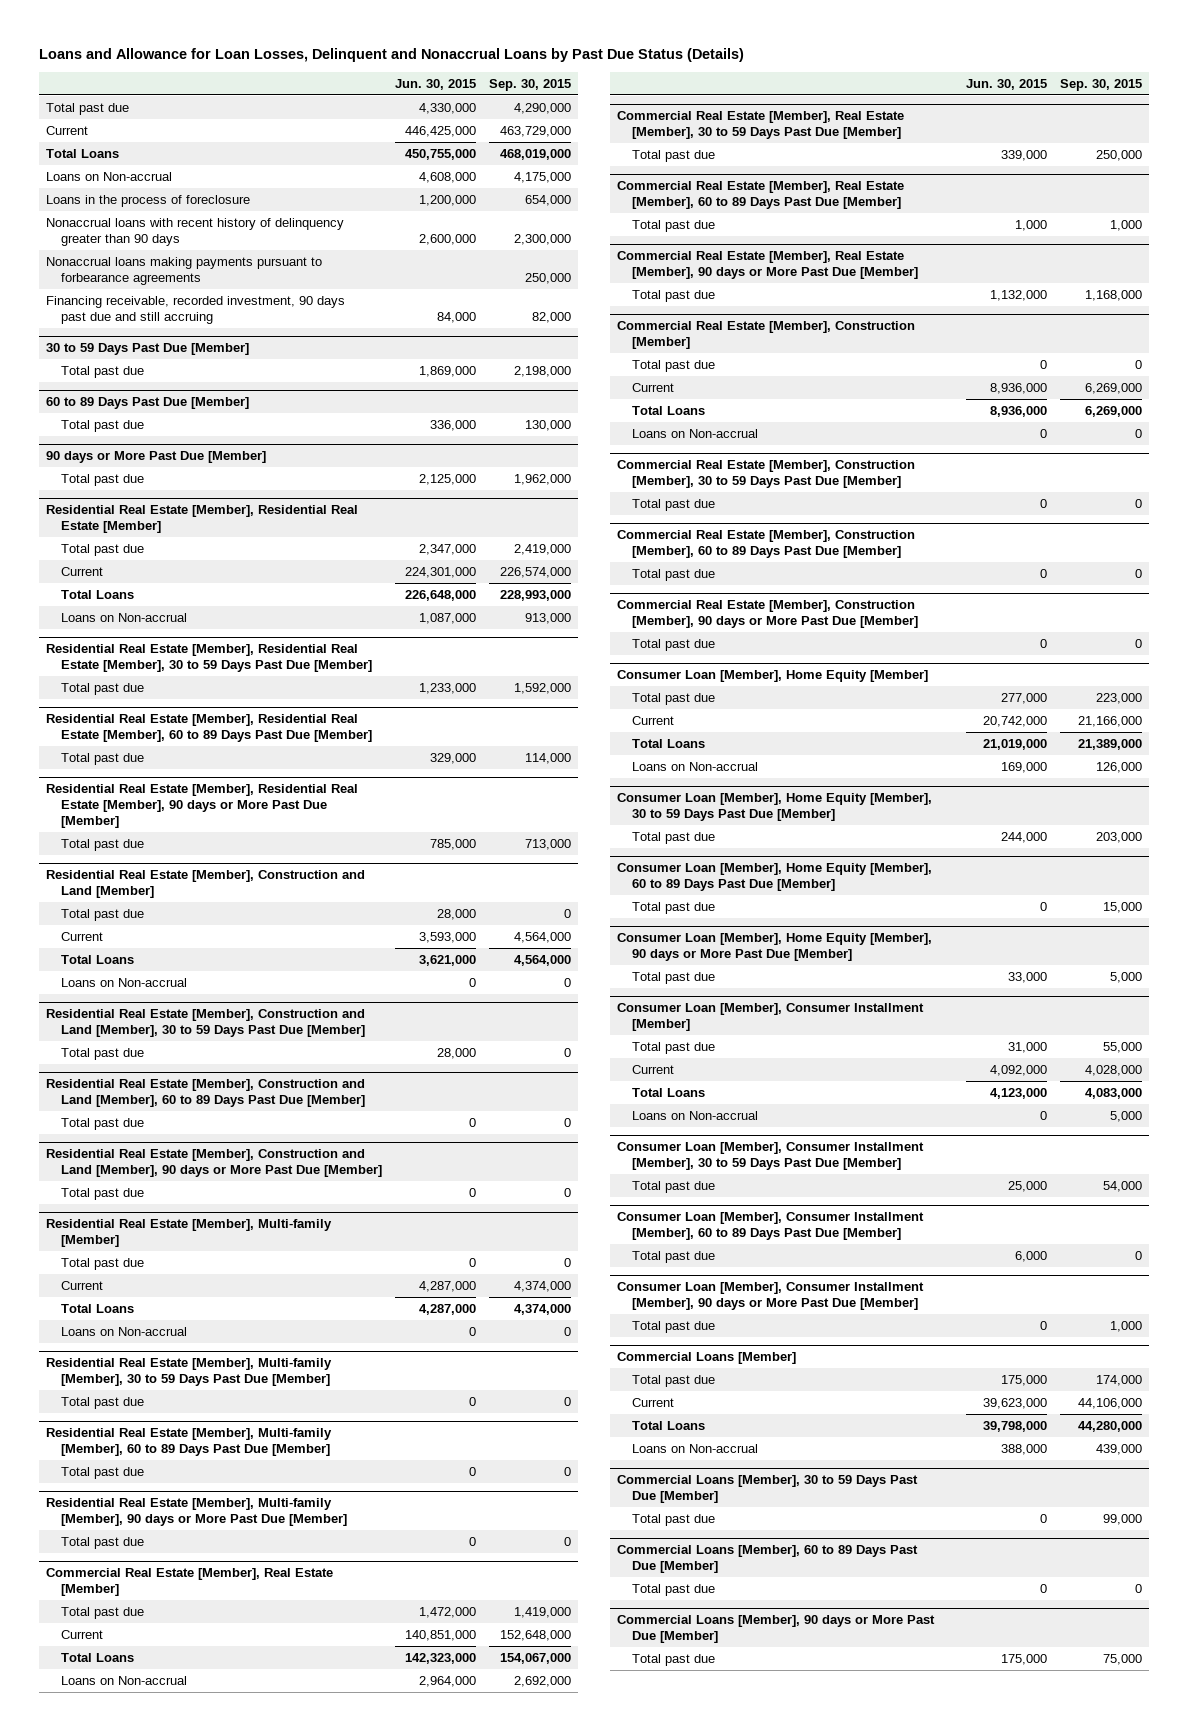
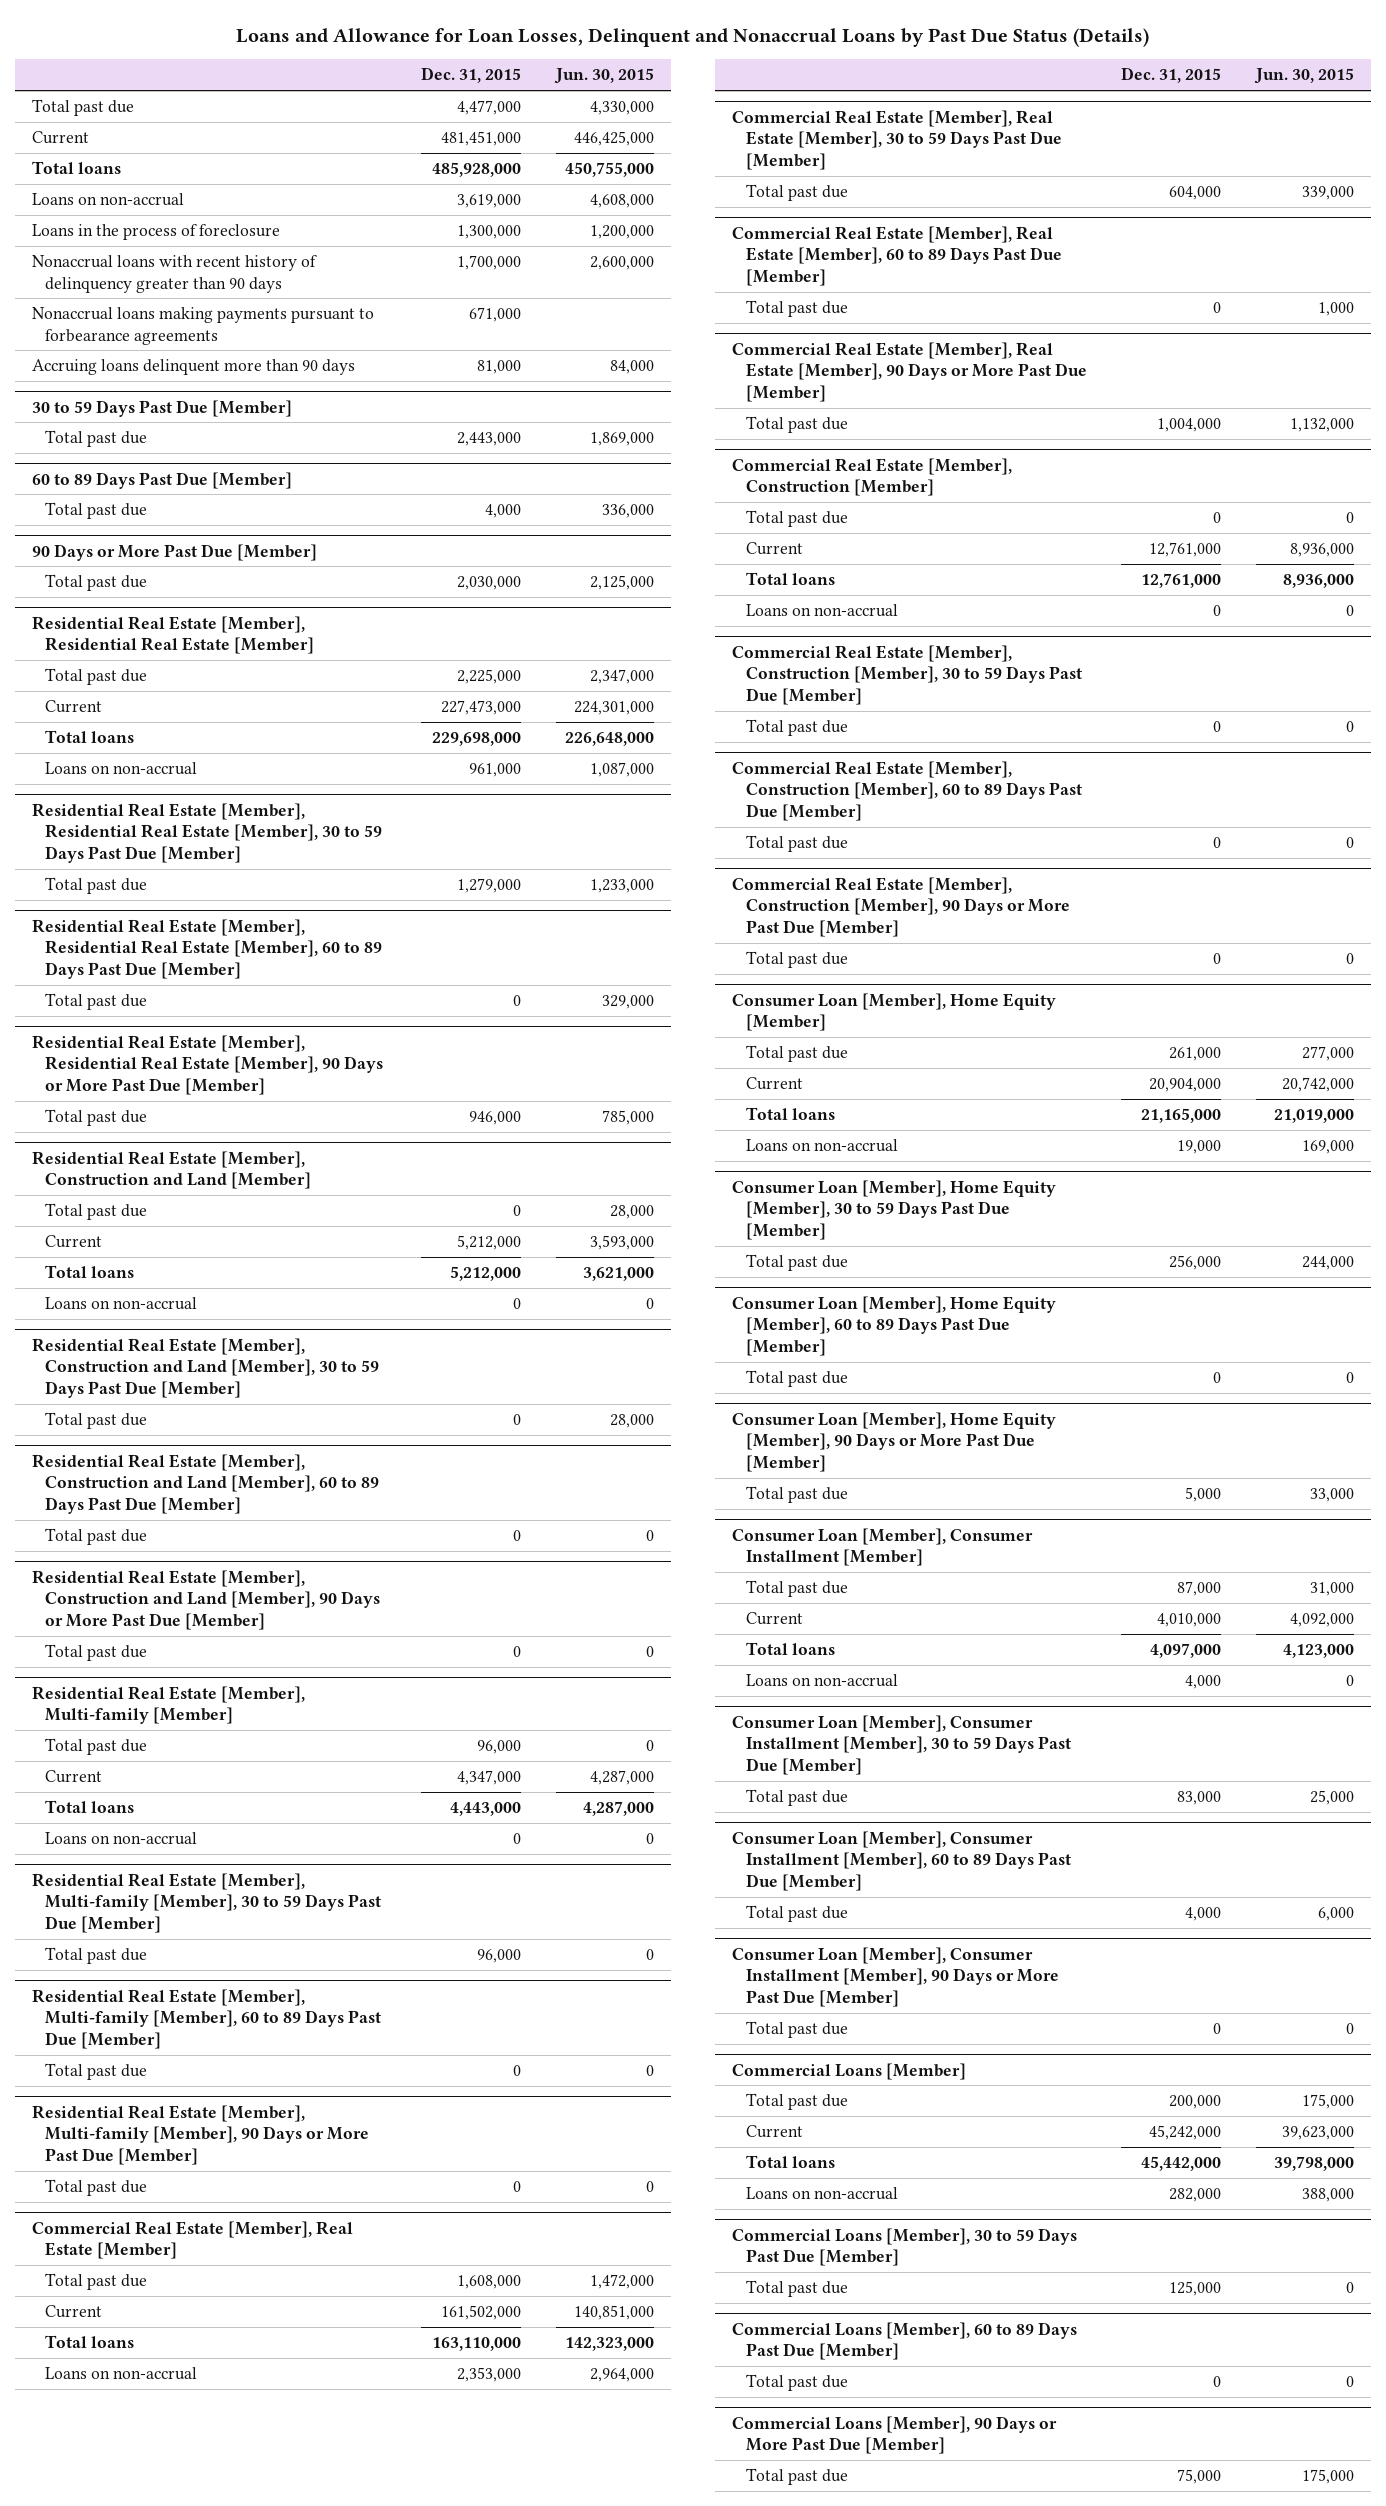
- | Jun. 30, 2015 | Sep. 30, 2015
+ | Dec. 31, 2015 | Jun. 30, 2015
- Total Loans | 450,755,000 | 468,019,000
- Loans on Non-accrual | 4,608,000 | 4,175,000
+ Total loans | 485,928,000 | 450,755,000
+ Loans on non-accrual | 3,619,000 | 4,608,000
- Financing receivable, recorded investment, 90 days past due and still accruing | 84,000 | 82,000
+ Accruing loans delinquent more than 90 days | 81,000 | 84,000
- 90 days or More Past Due [Member]
+ 90 Days or More Past Due [Member]
@ Residential Real Estate [Member], Residential Real Estate [Member]
- Total Loans | 226,648,000 | 228,993,000
- Loans on Non-accrual | 1,087,000 | 913,000
+ Total loans | 229,698,000 | 226,648,000
+ Loans on non-accrual | 961,000 | 1,087,000
- Residential Real Estate [Member], Residential Real Estate [Member], 90 days or More Past Due [Member]
+ Residential Real Estate [Member], Residential Real Estate [Member], 90 Days or More Past Due [Member]
@ Residential Real Estate [Member], Construction and Land [Member]
- Total Loans | 3,621,000 | 4,564,000
- Loans on Non-accrual | 0 | 0
+ Total loans | 5,212,000 | 3,621,000
+ Loans on non-accrual | 0 | 0
- Residential Real Estate [Member], Construction and Land [Member], 90 days or More Past Due [Member]
+ Residential Real Estate [Member], Construction and Land [Member], 90 Days or More Past Due [Member]
@ Residential Real Estate [Member], Multi-family [Member]
- Total Loans | 4,287,000 | 4,374,000
- Loans on Non-accrual | 0 | 0
+ Total loans | 4,443,000 | 4,287,000
+ Loans on non-accrual | 0 | 0
- Residential Real Estate [Member], Multi-family [Member], 90 days or More Past Due [Member]
+ Residential Real Estate [Member], Multi-family [Member], 90 Days or More Past Due [Member]
@ Commercial Real Estate [Member], Real Estate [Member]
- Total Loans | 142,323,000 | 154,067,000
- Loans on Non-accrual | 2,964,000 | 2,692,000
+ Total loans | 163,110,000 | 142,323,000
+ Loans on non-accrual | 2,353,000 | 2,964,000
- Commercial Real Estate [Member], Real Estate [Member], 90 days or More Past Due [Member]
+ Commercial Real Estate [Member], Real Estate [Member], 90 Days or More Past Due [Member]
@ Commercial Real Estate [Member], Construction [Member]
- Total Loans | 8,936,000 | 6,269,000
- Loans on Non-accrual | 0 | 0
+ Total loans | 12,761,000 | 8,936,000
+ Loans on non-accrual | 0 | 0
- Commercial Real Estate [Member], Construction [Member], 90 days or More Past Due [Member]
+ Commercial Real Estate [Member], Construction [Member], 90 Days or More Past Due [Member]
@ Consumer Loan [Member], Home Equity [Member]
- Total Loans | 21,019,000 | 21,389,000
- Loans on Non-accrual | 169,000 | 126,000
+ Total loans | 21,165,000 | 21,019,000
+ Loans on non-accrual | 19,000 | 169,000
- Consumer Loan [Member], Home Equity [Member], 90 days or More Past Due [Member]
+ Consumer Loan [Member], Home Equity [Member], 90 Days or More Past Due [Member]
@ Consumer Loan [Member], Consumer Installment [Member]
- Total Loans | 4,123,000 | 4,083,000
- Loans on Non-accrual | 0 | 5,000
+ Total loans | 4,097,000 | 4,123,000
+ Loans on non-accrual | 4,000 | 0
- Consumer Loan [Member], Consumer Installment [Member], 90 days or More Past Due [Member]
+ Consumer Loan [Member], Consumer Installment [Member], 90 Days or More Past Due [Member]
@ Commercial Loans [Member]
- Total Loans | 39,798,000 | 44,280,000
- Loans on Non-accrual | 388,000 | 439,000
+ Total loans | 45,442,000 | 39,798,000
+ Loans on non-accrual | 282,000 | 388,000
- Commercial Loans [Member], 90 days or More Past Due [Member]
+ Commercial Loans [Member], 90 Days or More Past Due [Member]

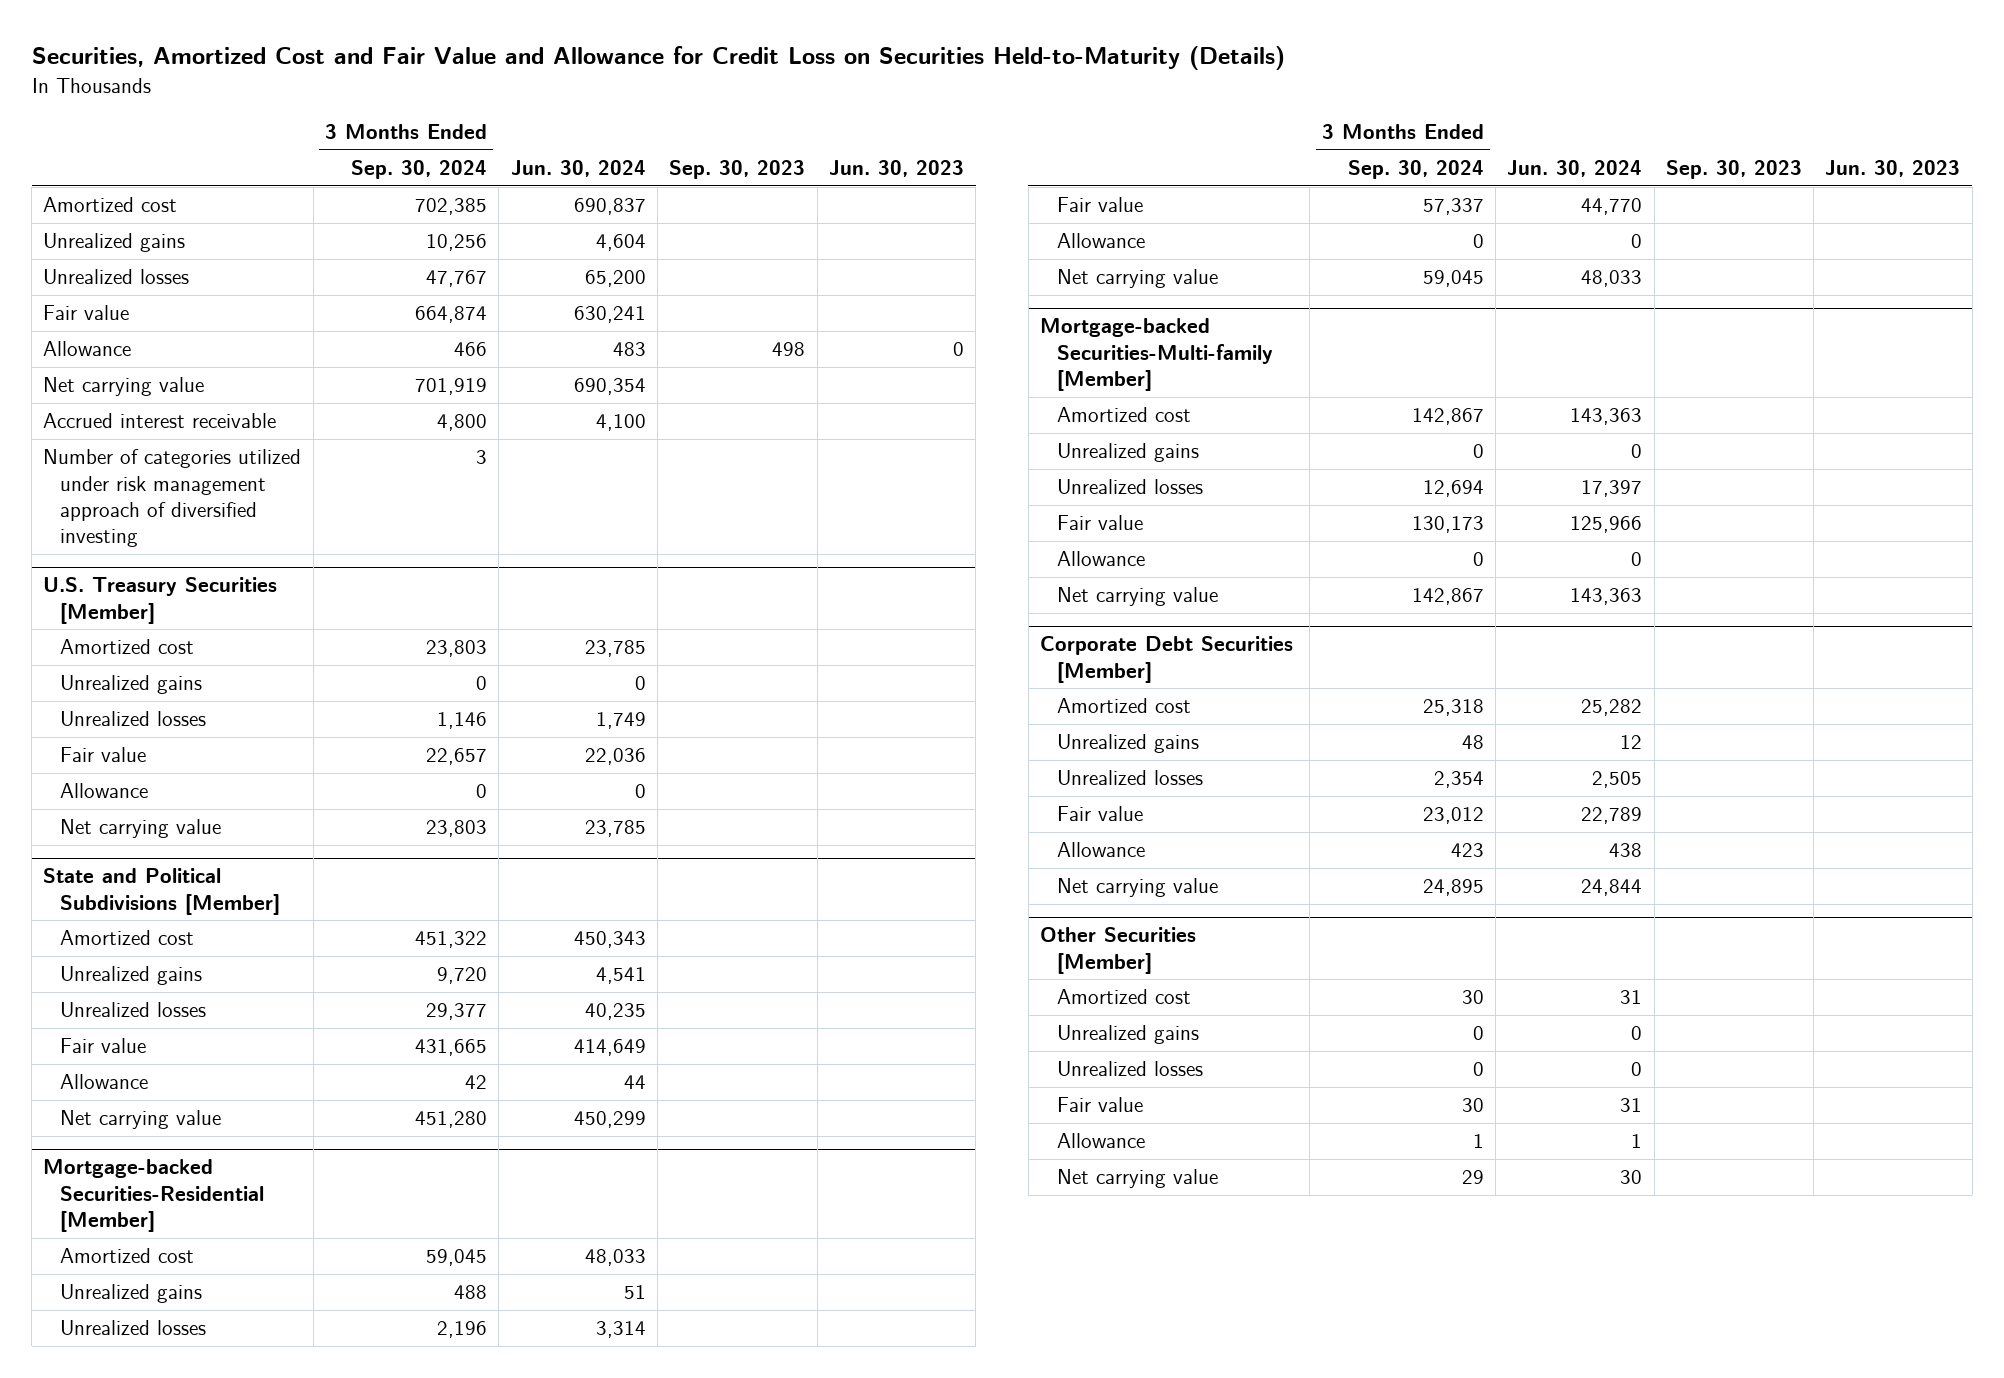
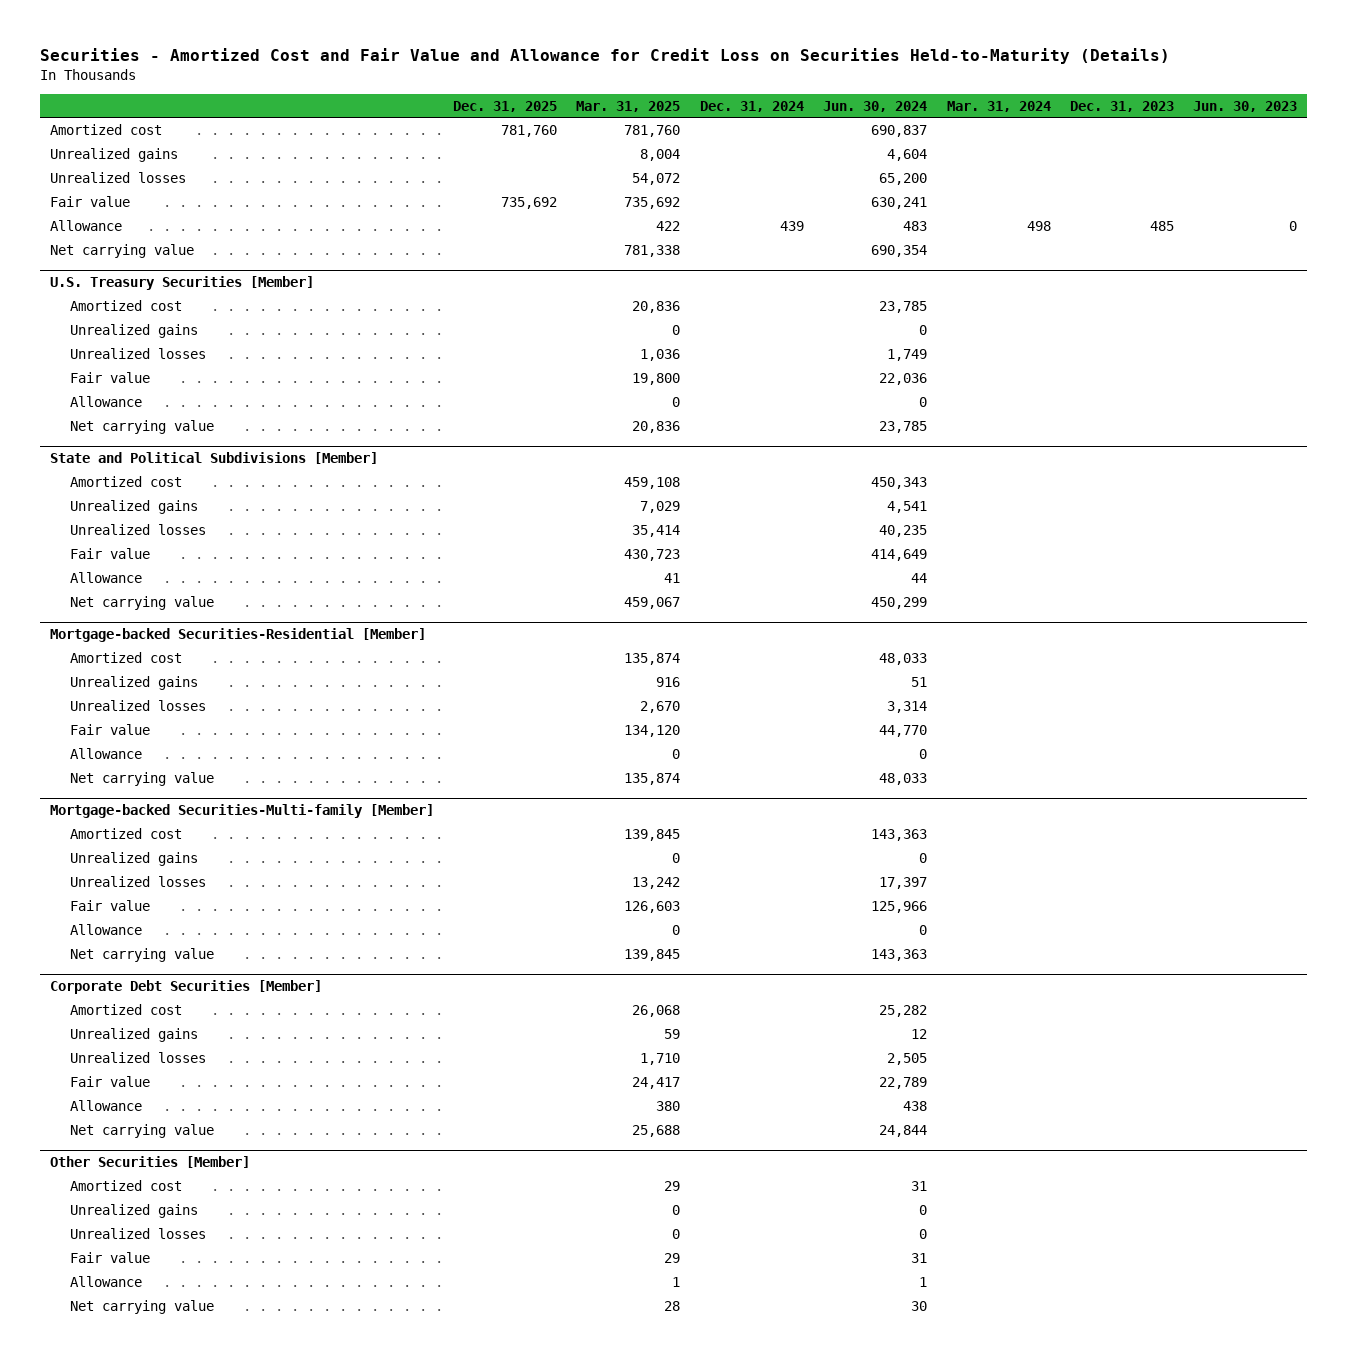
- Securities, Amortized Cost and Fair Value and Allowance for Credit Loss on Securities Held-to-Maturity (Details)
+ Securities - Amortized Cost and Fair Value and Allowance for Credit Loss on Securities Held-to-Maturity (Details)
- | 3 Months Ended Sep. 30, 2024 | Jun. 30, 2024 | Sep. 30, 2023 | Jun. 30, 2023
+ | Dec. 31, 2025 | Mar. 31, 2025 | Dec. 31, 2024 | Jun. 30, 2024 | Mar. 31, 2024 | Dec. 31, 2023 | Jun. 30, 2023
- Accrued interest receivable | 4,800 | 4,100 | |
- Number of categories utilized under risk management approach of diversified investing | 3 | | |

